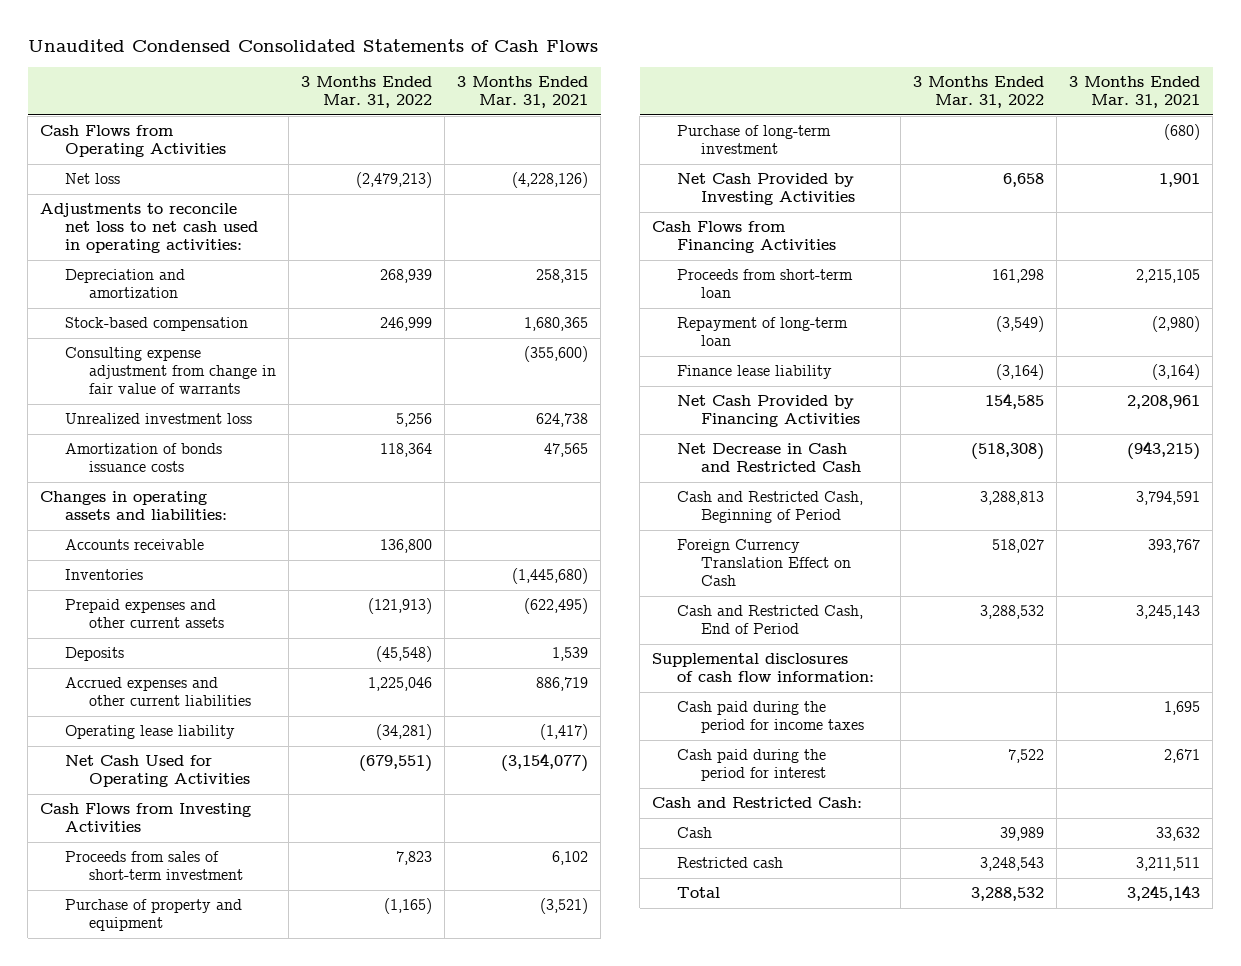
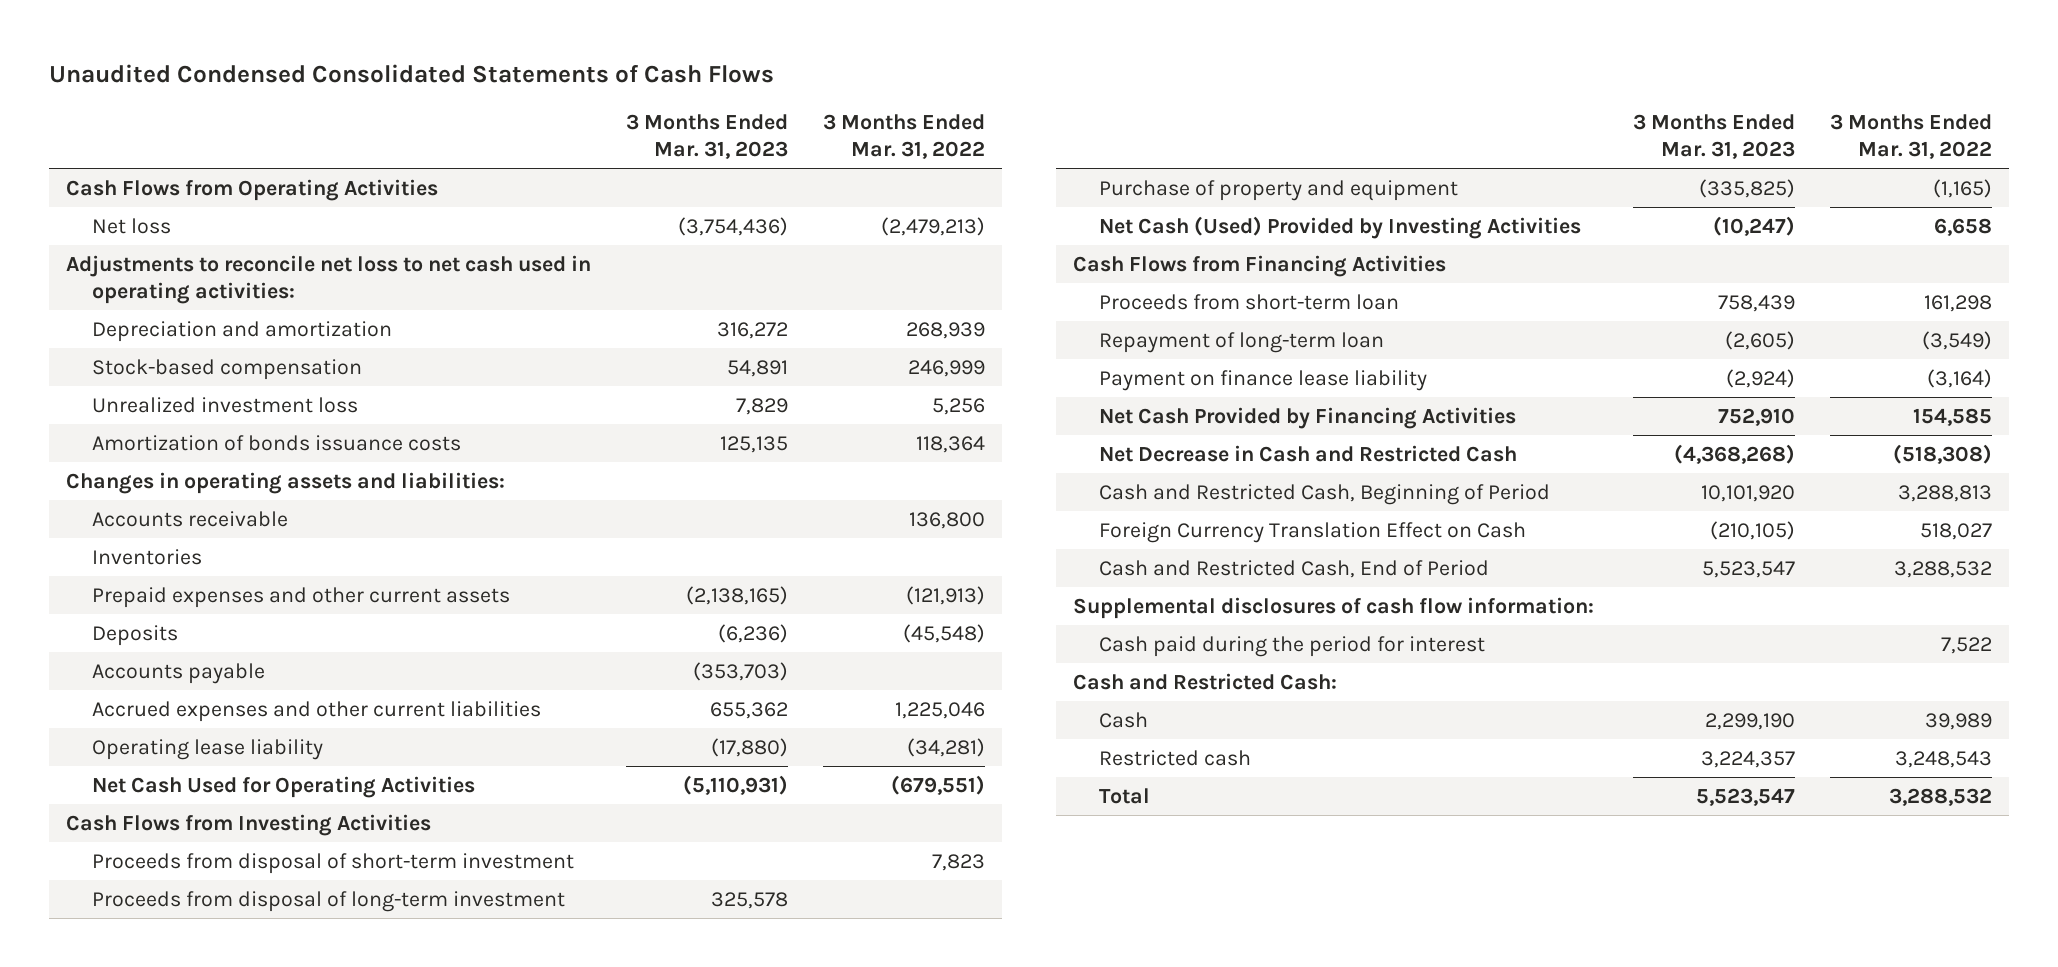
- | 3 Months Ended Mar. 31, 2022 | 3 Months Ended Mar. 31, 2021
+ | 3 Months Ended Mar. 31, 2023 | 3 Months Ended Mar. 31, 2022
- Consulting expense adjustment from change in fair value of warrants | | (355,600)
+ Accounts payable | (353,703) |
- Proceeds from sales of short-term investment | 7,823 | 6,102
+ Proceeds from disposal of short-term investment | | 7,823
+ Proceeds from disposal of long-term investment | 325,578 |
- Purchase of long-term investment | | (680)
- Net Cash Provided by Investing Activities | 6,658 | 1,901
+ Net Cash (Used) Provided by Investing Activities | (10,247) | 6,658
- Finance lease liability | (3,164) | (3,164)
+ Payment on finance lease liability | (2,924) | (3,164)
- Cash paid during the period for income taxes | | 1,695

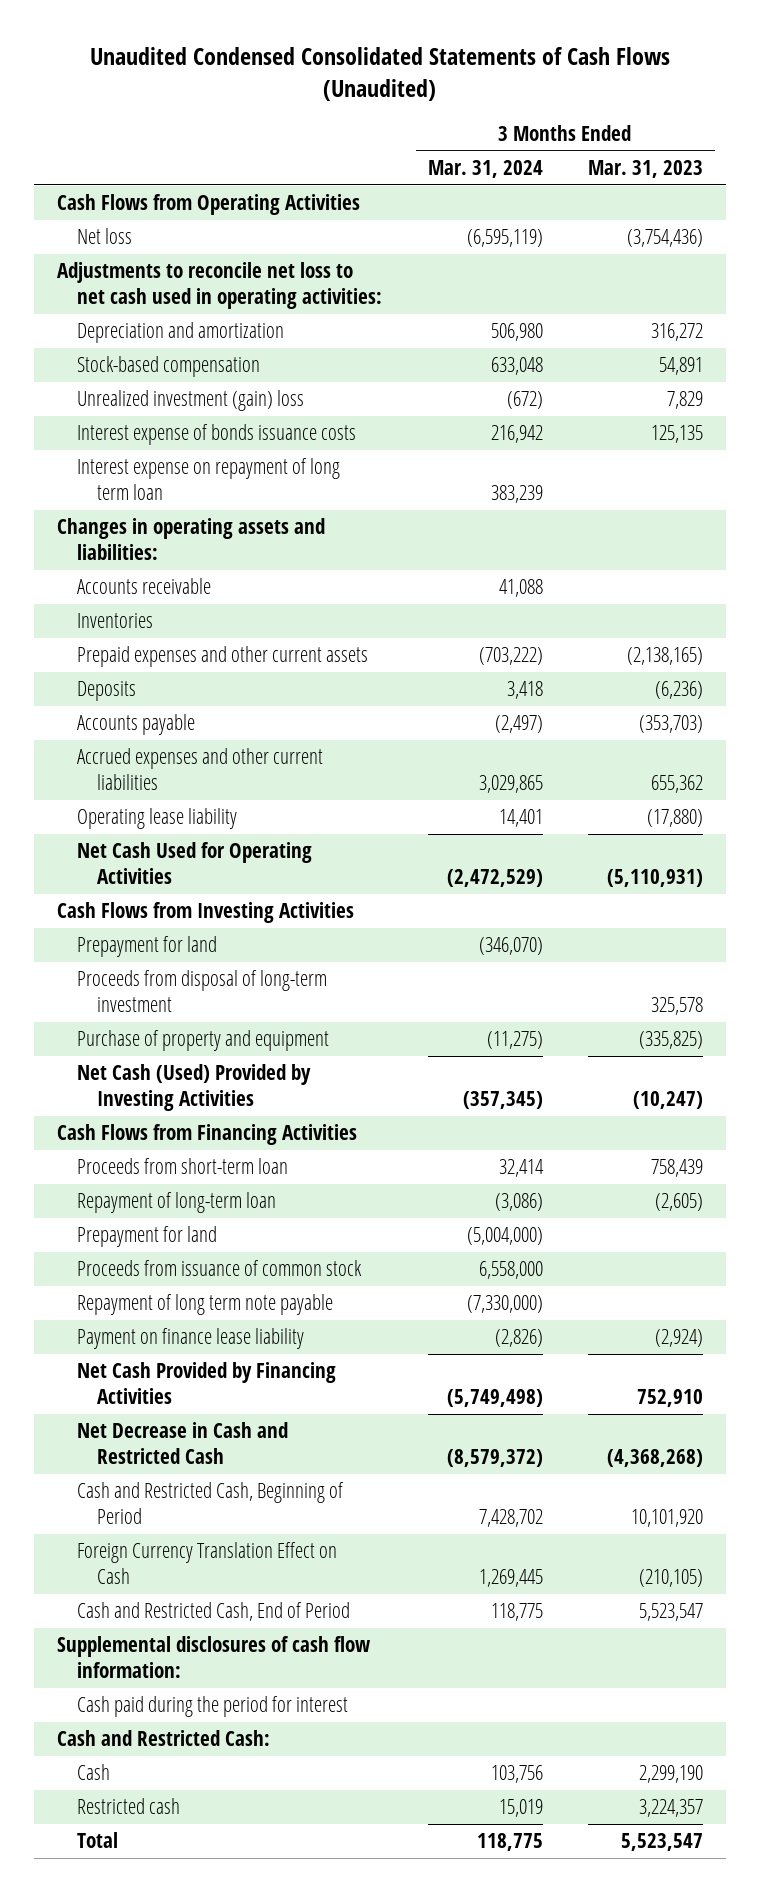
- Unaudited Condensed Consolidated Statements of Cash Flows
+ Unaudited Condensed Consolidated Statements of Cash Flows (Unaudited)
- | 3 Months Ended Mar. 31, 2023 | 3 Months Ended Mar. 31, 2022
+ | 3 Months Ended Mar. 31, 2024 | 3 Months Ended Mar. 31, 2023
- Unrealized investment loss | 7,829 | 5,256
- Amortization of bonds issuance costs | 125,135 | 118,364
+ Unrealized investment (gain) loss | (672) | 7,829
+ Interest expense of bonds issuance costs | 216,942 | 125,135
+ Interest expense on repayment of long term loan | 383,239 |
- Proceeds from disposal of short-term investment | | 7,823
+ Prepayment for land | (346,070) |
+ Prepayment for land | (5,004,000) |
+ Proceeds from issuance of common stock | 6,558,000 |
+ Repayment of long term note payable | (7,330,000) |

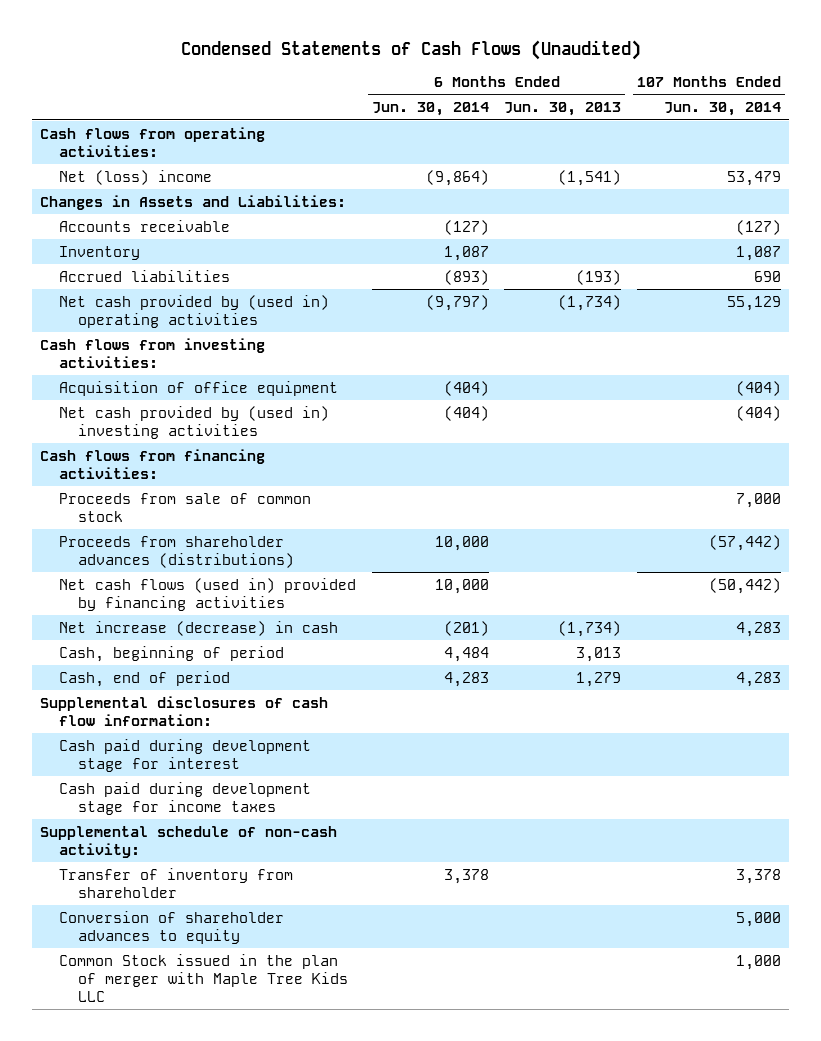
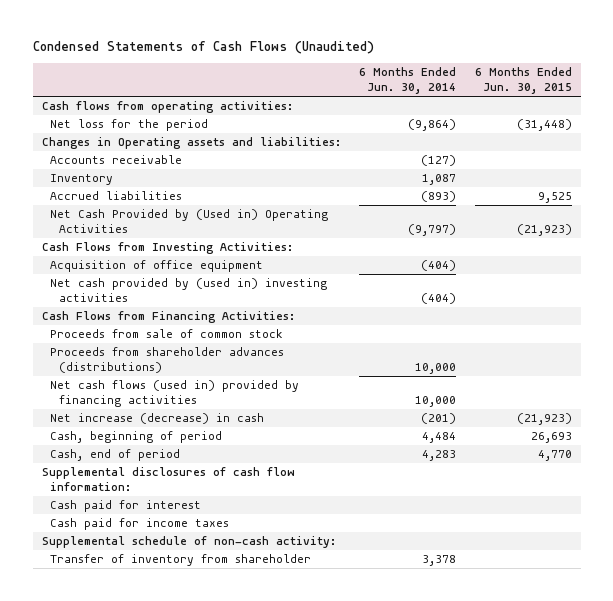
- | 6 Months Ended Jun. 30, 2014 | 6 Months Ended Jun. 30, 2013 | 107 Months Ended Jun. 30, 2014
+ | 6 Months Ended Jun. 30, 2014 | 6 Months Ended Jun. 30, 2015
- Net (loss) income | (9,864) | (1,541) | 53,479
- Changes in Assets and Liabilities:
+ Net loss for the period | (9,864) | (31,448)
+ Changes in Operating assets and liabilities:
- Net cash provided by (used in) operating activities | (9,797) | (1,734) | 55,129
- Cash flows from investing activities:
+ Net Cash Provided by (Used in) Operating Activities | (9,797) | (21,923)
+ Cash Flows from Investing Activities:
- Cash flows from financing activities:
+ Cash Flows from Financing Activities:
- Cash paid during development stage for interest
- Cash paid during development stage for income taxes
+ Cash paid for interest
+ Cash paid for income taxes
- Conversion of shareholder advances to equity | | | 5,000
- Common Stock issued in the plan of merger with Maple Tree Kids LLC | | | 1,000

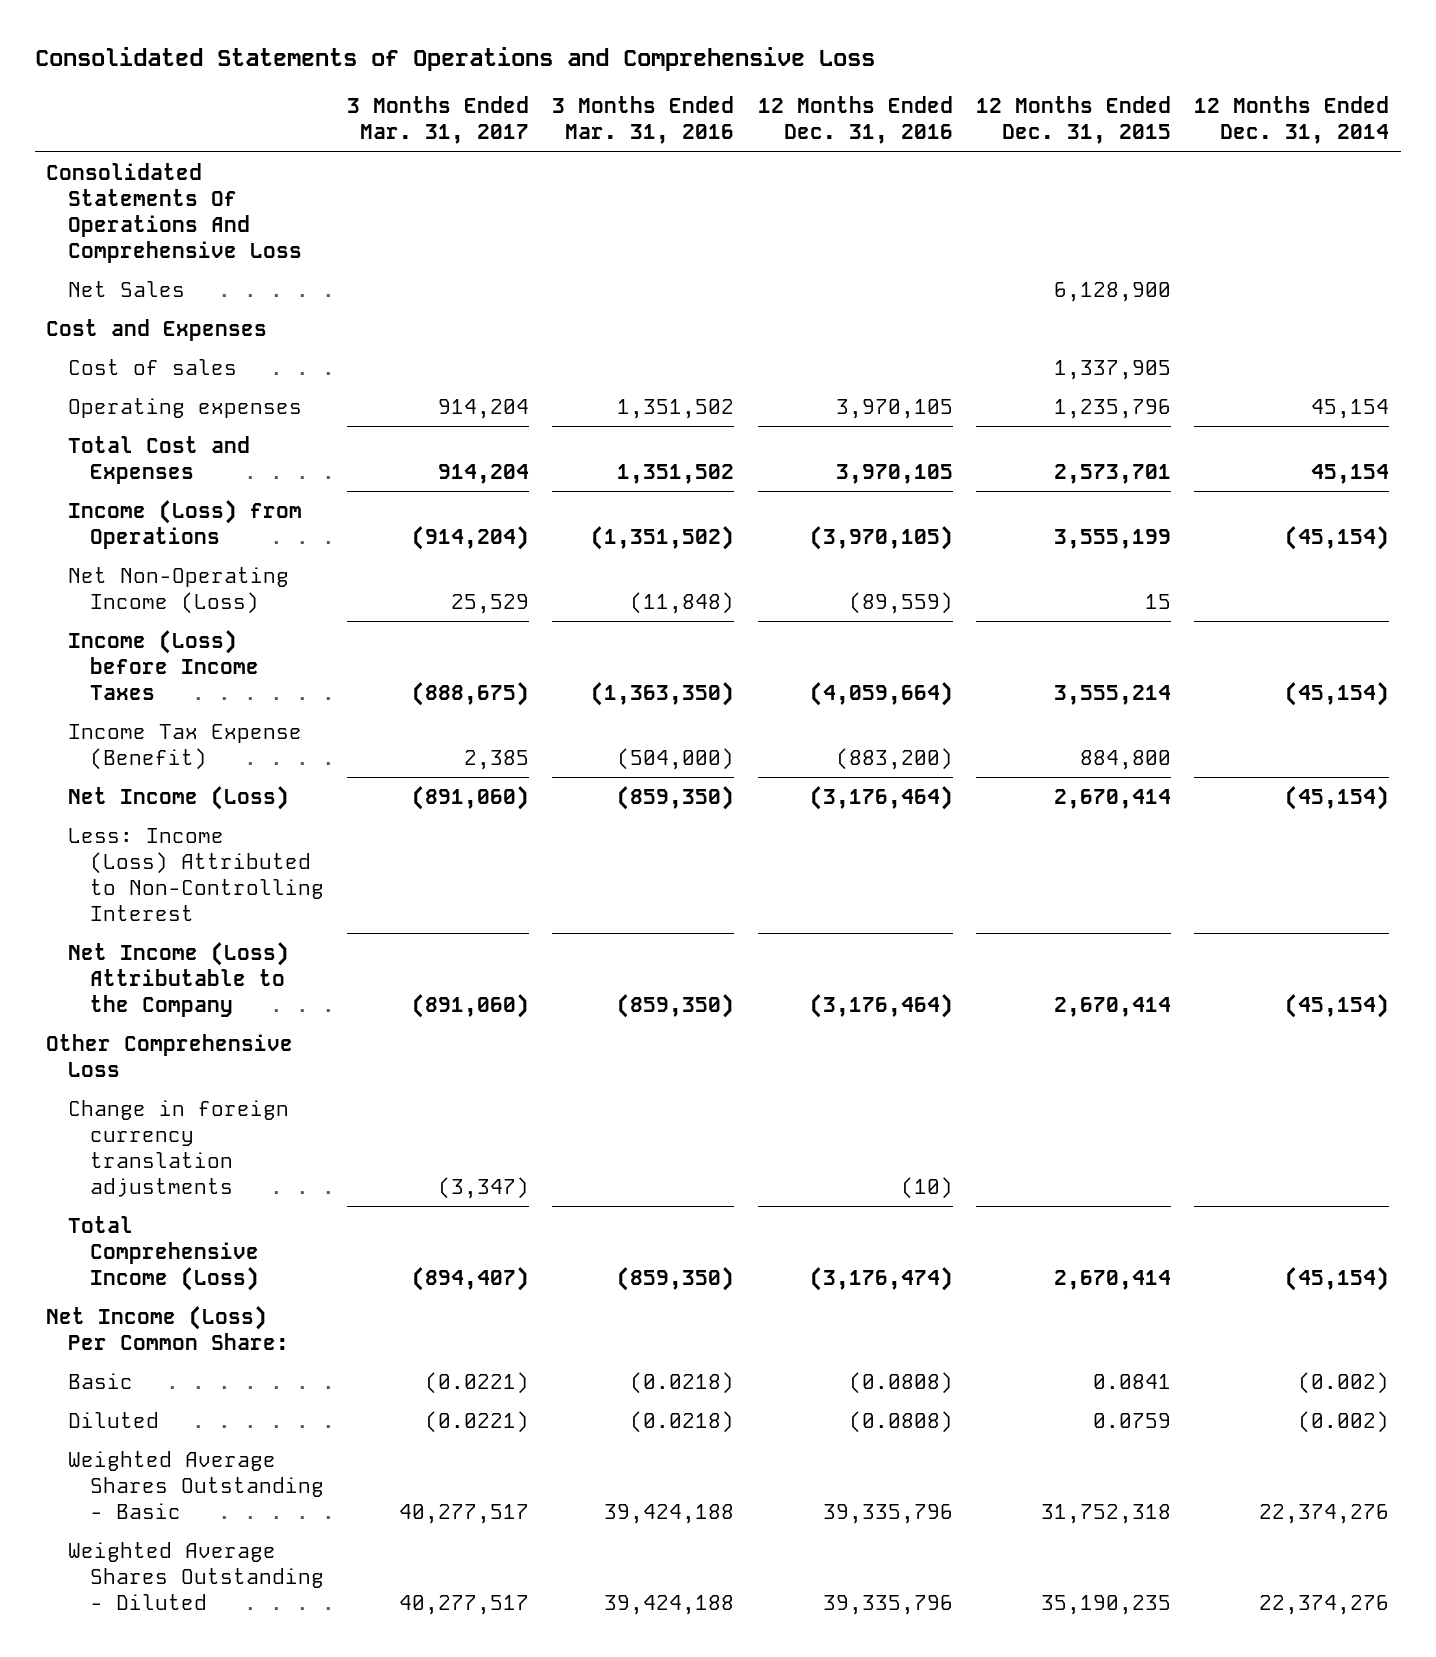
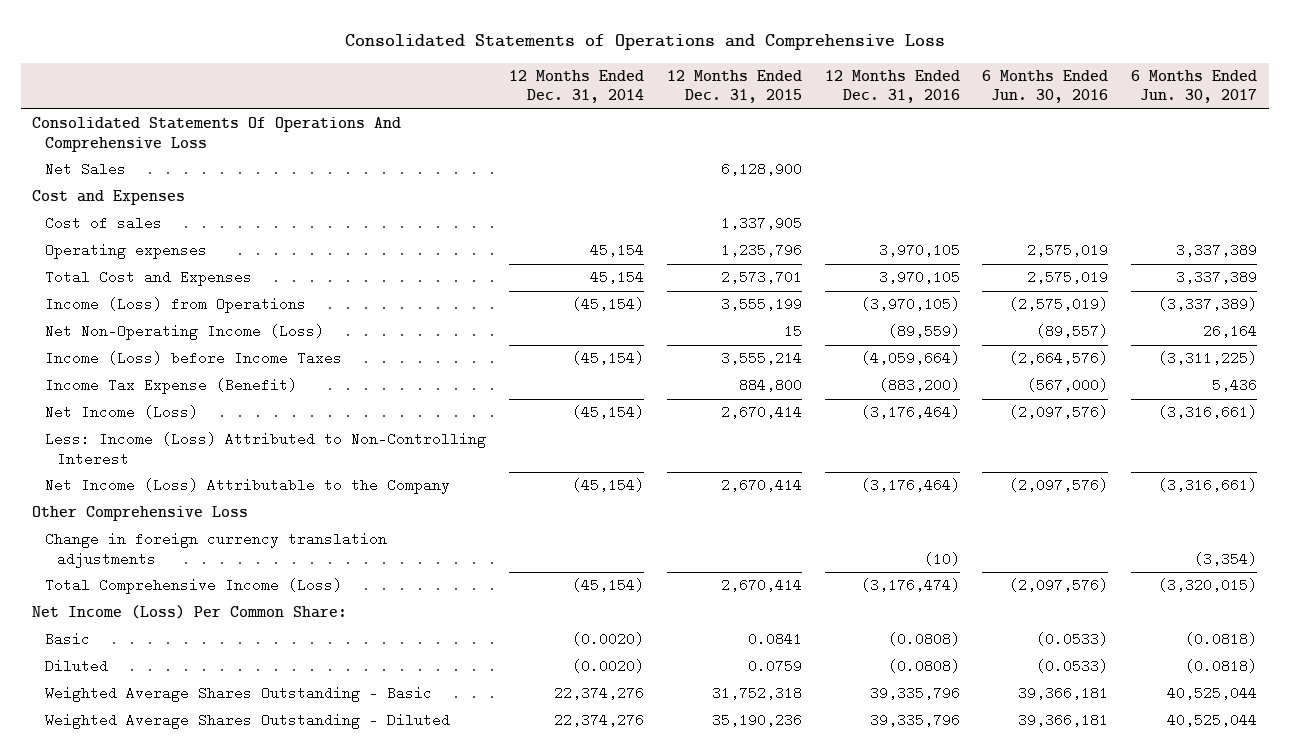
- | 3 Months Ended Mar. 31, 2017 | 3 Months Ended Mar. 31, 2016 | 12 Months Ended Dec. 31, 2016 | 12 Months Ended Dec. 31, 2015 | 12 Months Ended Dec. 31, 2014
+ | 12 Months Ended Dec. 31, 2014 | 12 Months Ended Dec. 31, 2015 | 12 Months Ended Dec. 31, 2016 | 6 Months Ended Jun. 30, 2016 | 6 Months Ended Jun. 30, 2017
- Basic | (0.0221) | (0.0218) | (0.0808) | 0.0841 | (0.002)
- Diluted | (0.0221) | (0.0218) | (0.0808) | 0.0759 | (0.002)
+ Basic | (0.0020) | 0.0841 | (0.0808) | (0.0533) | (0.0818)
+ Diluted | (0.0020) | 0.0759 | (0.0808) | (0.0533) | (0.0818)
- Weighted Average Shares Outstanding - Diluted | 40,277,517 | 39,424,188 | 39,335,796 | 35,190,235 | 22,374,276
+ Weighted Average Shares Outstanding - Diluted | 22,374,276 | 35,190,236 | 39,335,796 | 39,366,181 | 40,525,044

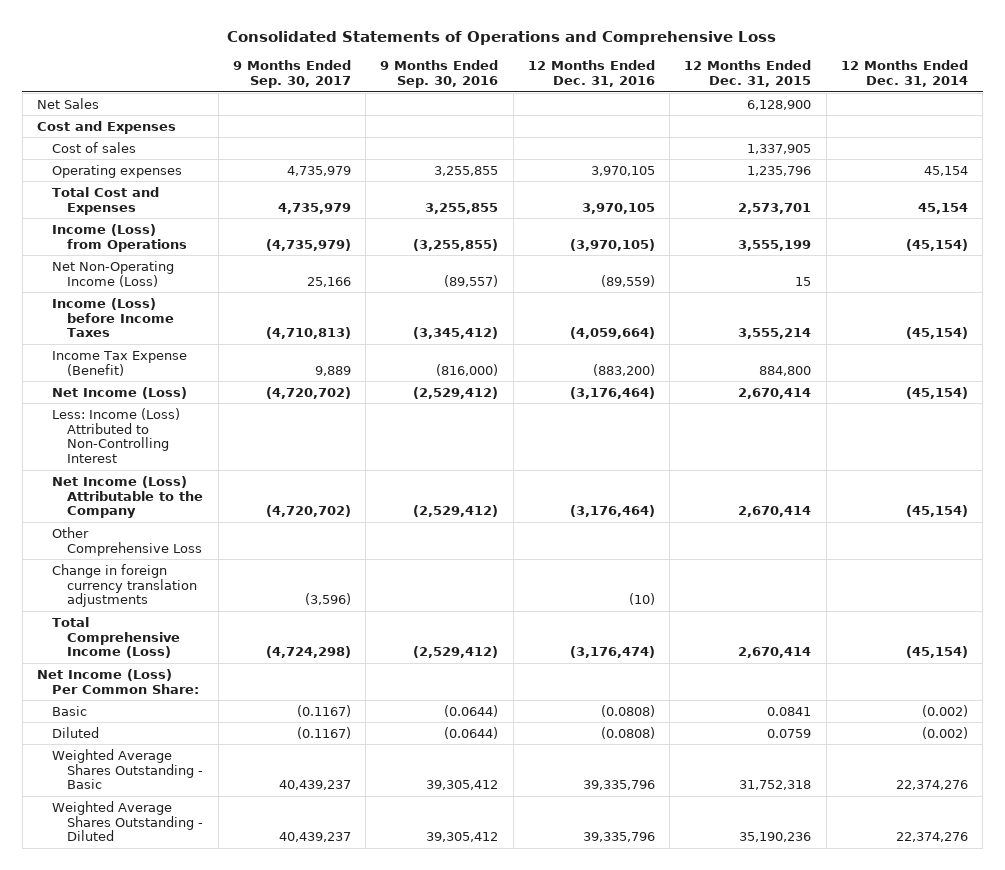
- | 12 Months Ended Dec. 31, 2014 | 12 Months Ended Dec. 31, 2015 | 12 Months Ended Dec. 31, 2016 | 6 Months Ended Jun. 30, 2016 | 6 Months Ended Jun. 30, 2017
+ | 9 Months Ended Sep. 30, 2017 | 9 Months Ended Sep. 30, 2016 | 12 Months Ended Dec. 31, 2016 | 12 Months Ended Dec. 31, 2015 | 12 Months Ended Dec. 31, 2014
- Consolidated Statements Of Operations And Comprehensive Loss
- Basic | (0.0020) | 0.0841 | (0.0808) | (0.0533) | (0.0818)
- Diluted | (0.0020) | 0.0759 | (0.0808) | (0.0533) | (0.0818)
+ Basic | (0.1167) | (0.0644) | (0.0808) | 0.0841 | (0.002)
+ Diluted | (0.1167) | (0.0644) | (0.0808) | 0.0759 | (0.002)

